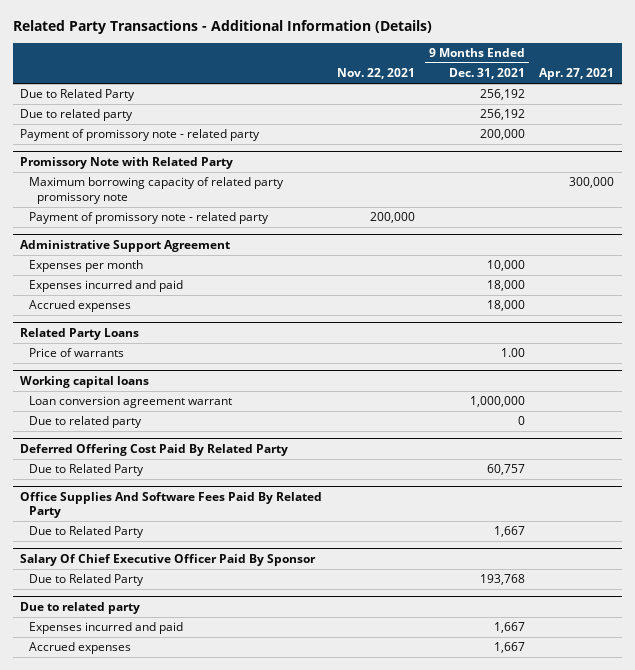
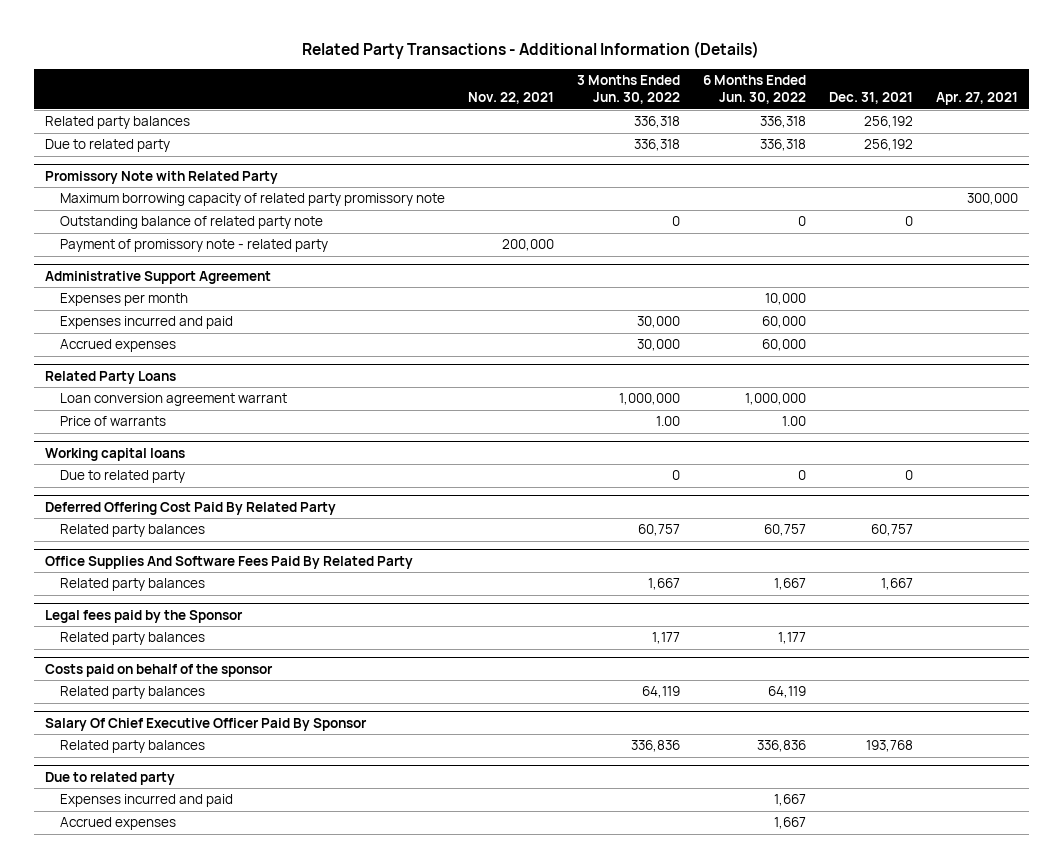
- | Nov. 22, 2021 | 9 Months Ended Dec. 31, 2021 | Apr. 27, 2021
+ | Nov. 22, 2021 | 3 Months Ended Jun. 30, 2022 | 6 Months Ended Jun. 30, 2022 | Dec. 31, 2021 | Apr. 27, 2021
- Due to Related Party | | 256,192 |
+ Related party balances | | 336,318 | 336,318 | 256,192 |
- Payment of promissory note - related party | | 200,000 |
@ Promissory Note with Related Party
+ Outstanding balance of related party note | | 0 | 0 | 0 |
@ Related Party Loans
+ Loan conversion agreement warrant | | 1,000,000 | 1,000,000 | |
@ Working capital loans
- Loan conversion agreement warrant | | 1,000,000 |
@ Deferred Offering Cost Paid By Related Party
- Due to Related Party | | 60,757 |
+ Related party balances | | 60,757 | 60,757 | 60,757 |
@ Office Supplies And Software Fees Paid By Related Party
- Due to Related Party | | 1,667 |
+ Related party balances | | 1,667 | 1,667 | 1,667 |
+ Legal fees paid by the Sponsor
+ Related party balances | | 1,177 | 1,177 | |
+ Costs paid on behalf of the sponsor
+ Related party balances | | 64,119 | 64,119 | |
@ Salary Of Chief Executive Officer Paid By Sponsor
- Due to Related Party | | 193,768 |
+ Related party balances | | 336,836 | 336,836 | 193,768 |

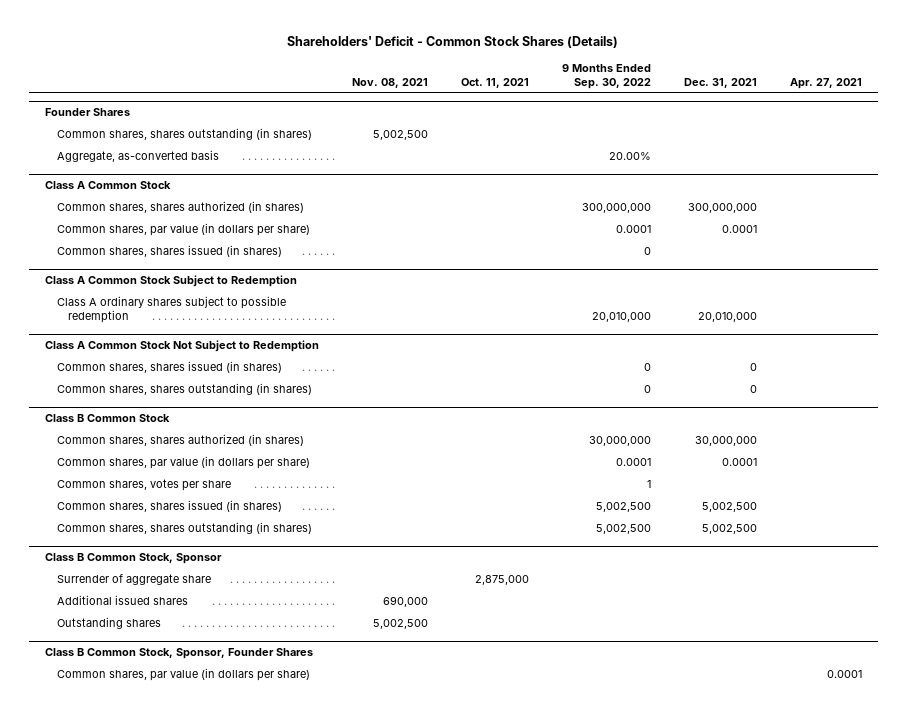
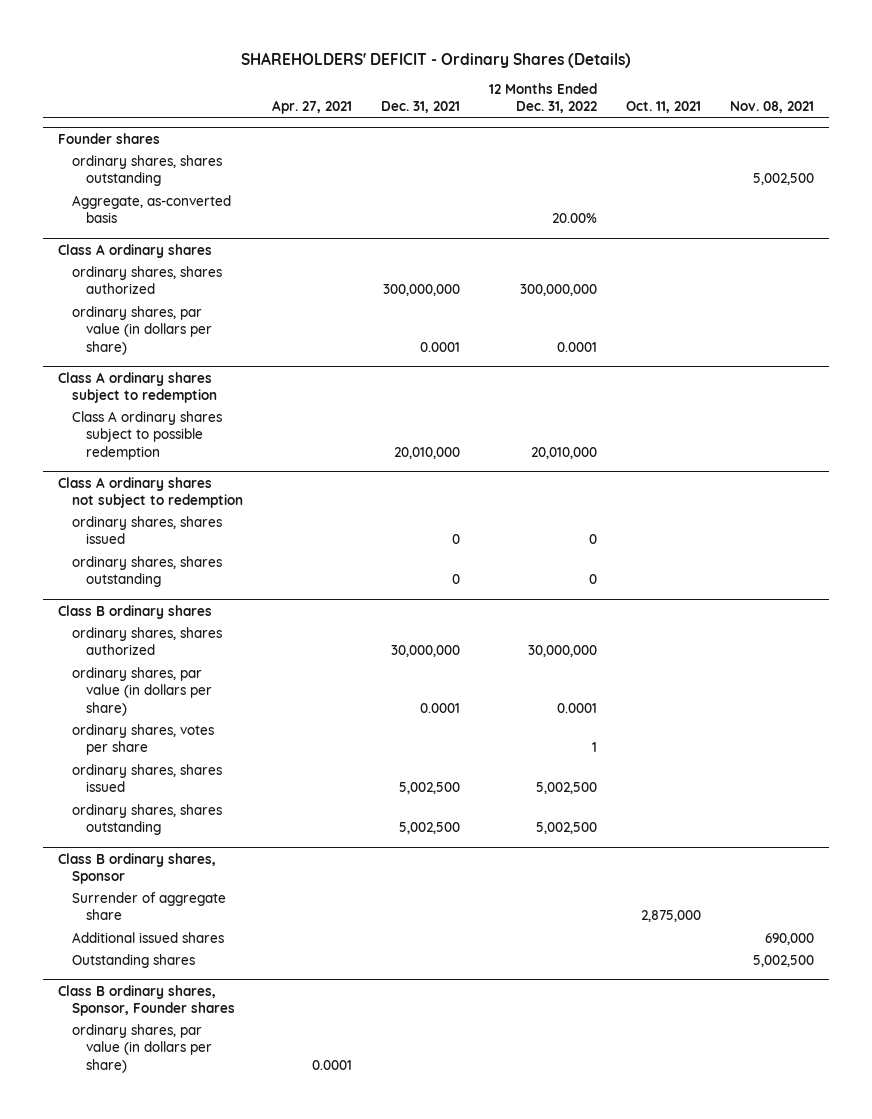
- Shareholders' Deficit - Common Stock Shares (Details)
+ SHAREHOLDERS' DEFICIT - Ordinary Shares (Details)
- | Nov. 08, 2021 | Oct. 11, 2021 | 9 Months Ended Sep. 30, 2022 | Dec. 31, 2021 | Apr. 27, 2021
+ | Apr. 27, 2021 | Dec. 31, 2021 | 12 Months Ended Dec. 31, 2022 | Oct. 11, 2021 | Nov. 08, 2021
- Founder Shares
- Common shares, shares outstanding (in shares) | 5,002,500 | | | |
+ Founder shares
+ ordinary shares, shares outstanding | | | | | 5,002,500
- Class A Common Stock
- Common shares, shares authorized (in shares) | | | 300,000,000 | 300,000,000 |
- Common shares, par value (in dollars per share) | | | 0.0001 | 0.0001 |
- Common shares, shares issued (in shares) | | | 0 | |
- Class A Common Stock Subject to Redemption
+ Class A ordinary shares
+ ordinary shares, shares authorized | | 300,000,000 | 300,000,000 | |
+ ordinary shares, par value (in dollars per share) | | 0.0001 | 0.0001 | |
+ Class A ordinary shares subject to redemption
- Class A Common Stock Not Subject to Redemption
- Common shares, shares issued (in shares) | | | 0 | 0 |
- Common shares, shares outstanding (in shares) | | | 0 | 0 |
- Class B Common Stock
- Common shares, shares authorized (in shares) | | | 30,000,000 | 30,000,000 |
- Common shares, par value (in dollars per share) | | | 0.0001 | 0.0001 |
- Common shares, votes per share | | | 1 | |
- Common shares, shares issued (in shares) | | | 5,002,500 | 5,002,500 |
- Common shares, shares outstanding (in shares) | | | 5,002,500 | 5,002,500 |
- Class B Common Stock, Sponsor
+ Class A ordinary shares not subject to redemption
+ ordinary shares, shares issued | | 0 | 0 | |
+ ordinary shares, shares outstanding | | 0 | 0 | |
+ Class B ordinary shares
+ ordinary shares, shares authorized | | 30,000,000 | 30,000,000 | |
+ ordinary shares, par value (in dollars per share) | | 0.0001 | 0.0001 | |
+ ordinary shares, votes per share | | | 1 | |
+ ordinary shares, shares issued | | 5,002,500 | 5,002,500 | |
+ ordinary shares, shares outstanding | | 5,002,500 | 5,002,500 | |
+ Class B ordinary shares, Sponsor
- Class B Common Stock, Sponsor, Founder Shares
- Common shares, par value (in dollars per share) | | | | | 0.0001
+ Class B ordinary shares, Sponsor, Founder shares
+ ordinary shares, par value (in dollars per share) | 0.0001 | | | |

